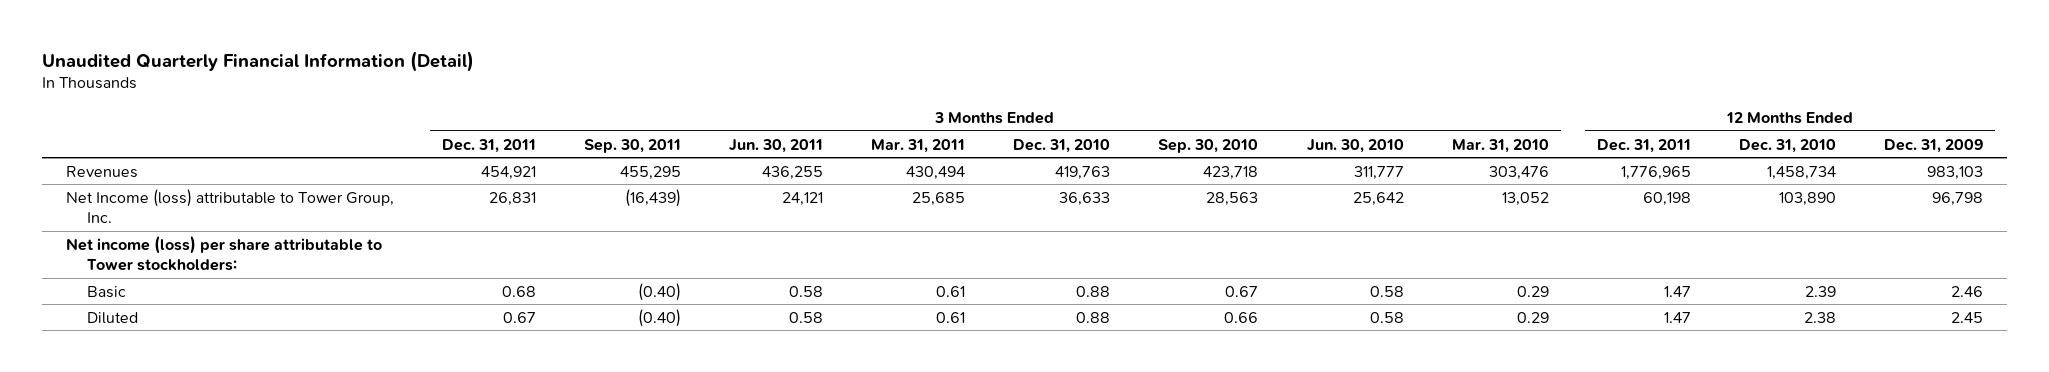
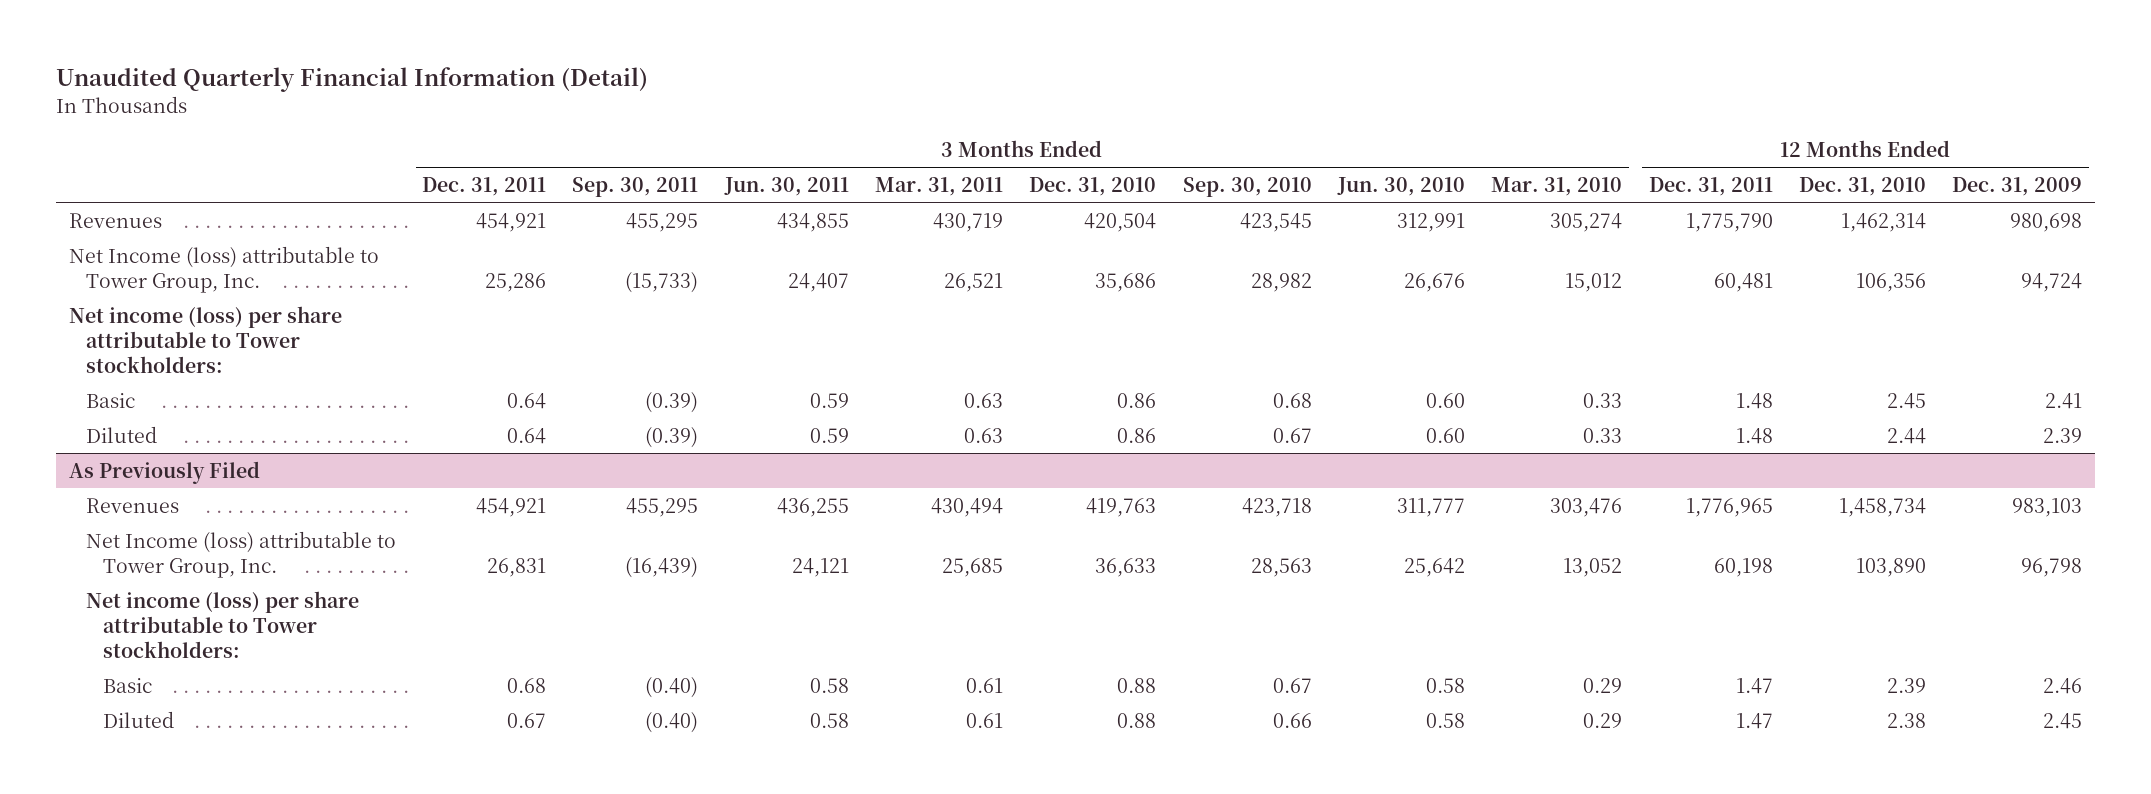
+ Revenues | 454,921 | 455,295 | 434,855 | 430,719 | 420,504 | 423,545 | 312,991 | 305,274 | 1,775,790 | 1,462,314 | 980,698
+ Net Income (loss) attributable to Tower Group, Inc. | 25,286 | (15,733) | 24,407 | 26,521 | 35,686 | 28,982 | 26,676 | 15,012 | 60,481 | 106,356 | 94,724
+ Net income (loss) per share attributable to Tower stockholders:
+ Basic | 0.64 | (0.39) | 0.59 | 0.63 | 0.86 | 0.68 | 0.60 | 0.33 | 1.48 | 2.45 | 2.41
+ Diluted | 0.64 | (0.39) | 0.59 | 0.63 | 0.86 | 0.67 | 0.60 | 0.33 | 1.48 | 2.44 | 2.39
+ As Previously Filed

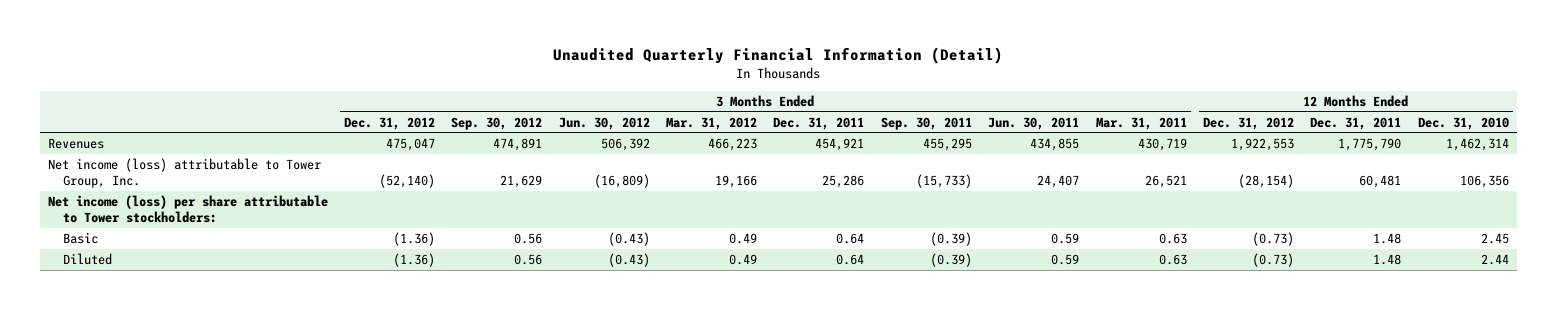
- | 3 Months Ended Dec. 31, 2011 | 3 Months Ended Sep. 30, 2011 | 3 Months Ended Jun. 30, 2011 | 3 Months Ended Mar. 31, 2011 | 3 Months Ended Dec. 31, 2010 | 3 Months Ended Sep. 30, 2010 | 3 Months Ended Jun. 30, 2010 | 3 Months Ended Mar. 31, 2010 | 12 Months Ended Dec. 31, 2011 | 12 Months Ended Dec. 31, 2010 | 12 Months Ended Dec. 31, 2009
+ | 3 Months Ended Dec. 31, 2012 | 3 Months Ended Sep. 30, 2012 | 3 Months Ended Jun. 30, 2012 | 3 Months Ended Mar. 31, 2012 | 3 Months Ended Dec. 31, 2011 | 3 Months Ended Sep. 30, 2011 | 3 Months Ended Jun. 30, 2011 | 3 Months Ended Mar. 31, 2011 | 12 Months Ended Dec. 31, 2012 | 12 Months Ended Dec. 31, 2011 | 12 Months Ended Dec. 31, 2010
- Net Income (loss) attributable to Tower Group, Inc. | 25,286 | (15,733) | 24,407 | 26,521 | 35,686 | 28,982 | 26,676 | 15,012 | 60,481 | 106,356 | 94,724
+ Net income (loss) attributable to Tower Group, Inc. | (52,140) | 21,629 | (16,809) | 19,166 | 25,286 | (15,733) | 24,407 | 26,521 | (28,154) | 60,481 | 106,356
- As Previously Filed
- Revenues | 454,921 | 455,295 | 436,255 | 430,494 | 419,763 | 423,718 | 311,777 | 303,476 | 1,776,965 | 1,458,734 | 983,103
- Net Income (loss) attributable to Tower Group, Inc. | 26,831 | (16,439) | 24,121 | 25,685 | 36,633 | 28,563 | 25,642 | 13,052 | 60,198 | 103,890 | 96,798
- Net income (loss) per share attributable to Tower stockholders:
- Basic | 0.68 | (0.40) | 0.58 | 0.61 | 0.88 | 0.67 | 0.58 | 0.29 | 1.47 | 2.39 | 2.46
- Diluted | 0.67 | (0.40) | 0.58 | 0.61 | 0.88 | 0.66 | 0.58 | 0.29 | 1.47 | 2.38 | 2.45

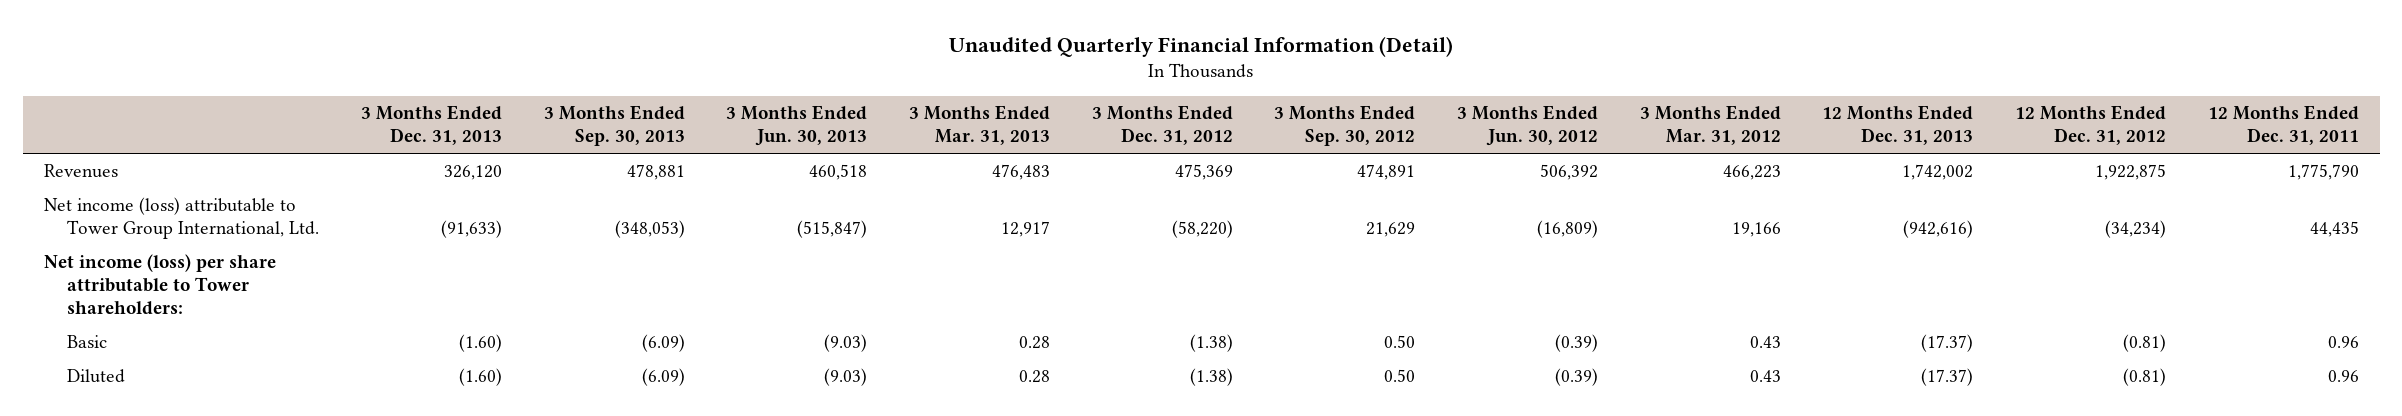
- | 3 Months Ended Dec. 31, 2012 | 3 Months Ended Sep. 30, 2012 | 3 Months Ended Jun. 30, 2012 | 3 Months Ended Mar. 31, 2012 | 3 Months Ended Dec. 31, 2011 | 3 Months Ended Sep. 30, 2011 | 3 Months Ended Jun. 30, 2011 | 3 Months Ended Mar. 31, 2011 | 12 Months Ended Dec. 31, 2012 | 12 Months Ended Dec. 31, 2011 | 12 Months Ended Dec. 31, 2010
+ | 3 Months Ended Dec. 31, 2013 | 3 Months Ended Sep. 30, 2013 | 3 Months Ended Jun. 30, 2013 | 3 Months Ended Mar. 31, 2013 | 3 Months Ended Dec. 31, 2012 | 3 Months Ended Sep. 30, 2012 | 3 Months Ended Jun. 30, 2012 | 3 Months Ended Mar. 31, 2012 | 12 Months Ended Dec. 31, 2013 | 12 Months Ended Dec. 31, 2012 | 12 Months Ended Dec. 31, 2011
- Revenues | 475,047 | 474,891 | 506,392 | 466,223 | 454,921 | 455,295 | 434,855 | 430,719 | 1,922,553 | 1,775,790 | 1,462,314
- Net income (loss) attributable to Tower Group, Inc. | (52,140) | 21,629 | (16,809) | 19,166 | 25,286 | (15,733) | 24,407 | 26,521 | (28,154) | 60,481 | 106,356
- Net income (loss) per share attributable to Tower stockholders:
- Basic | (1.36) | 0.56 | (0.43) | 0.49 | 0.64 | (0.39) | 0.59 | 0.63 | (0.73) | 1.48 | 2.45
- Diluted | (1.36) | 0.56 | (0.43) | 0.49 | 0.64 | (0.39) | 0.59 | 0.63 | (0.73) | 1.48 | 2.44
+ Revenues | 326,120 | 478,881 | 460,518 | 476,483 | 475,369 | 474,891 | 506,392 | 466,223 | 1,742,002 | 1,922,875 | 1,775,790
+ Net income (loss) attributable to Tower Group International, Ltd. | (91,633) | (348,053) | (515,847) | 12,917 | (58,220) | 21,629 | (16,809) | 19,166 | (942,616) | (34,234) | 44,435
+ Net income (loss) per share attributable to Tower shareholders:
+ Basic | (1.60) | (6.09) | (9.03) | 0.28 | (1.38) | 0.50 | (0.39) | 0.43 | (17.37) | (0.81) | 0.96
+ Diluted | (1.60) | (6.09) | (9.03) | 0.28 | (1.38) | 0.50 | (0.39) | 0.43 | (17.37) | (0.81) | 0.96

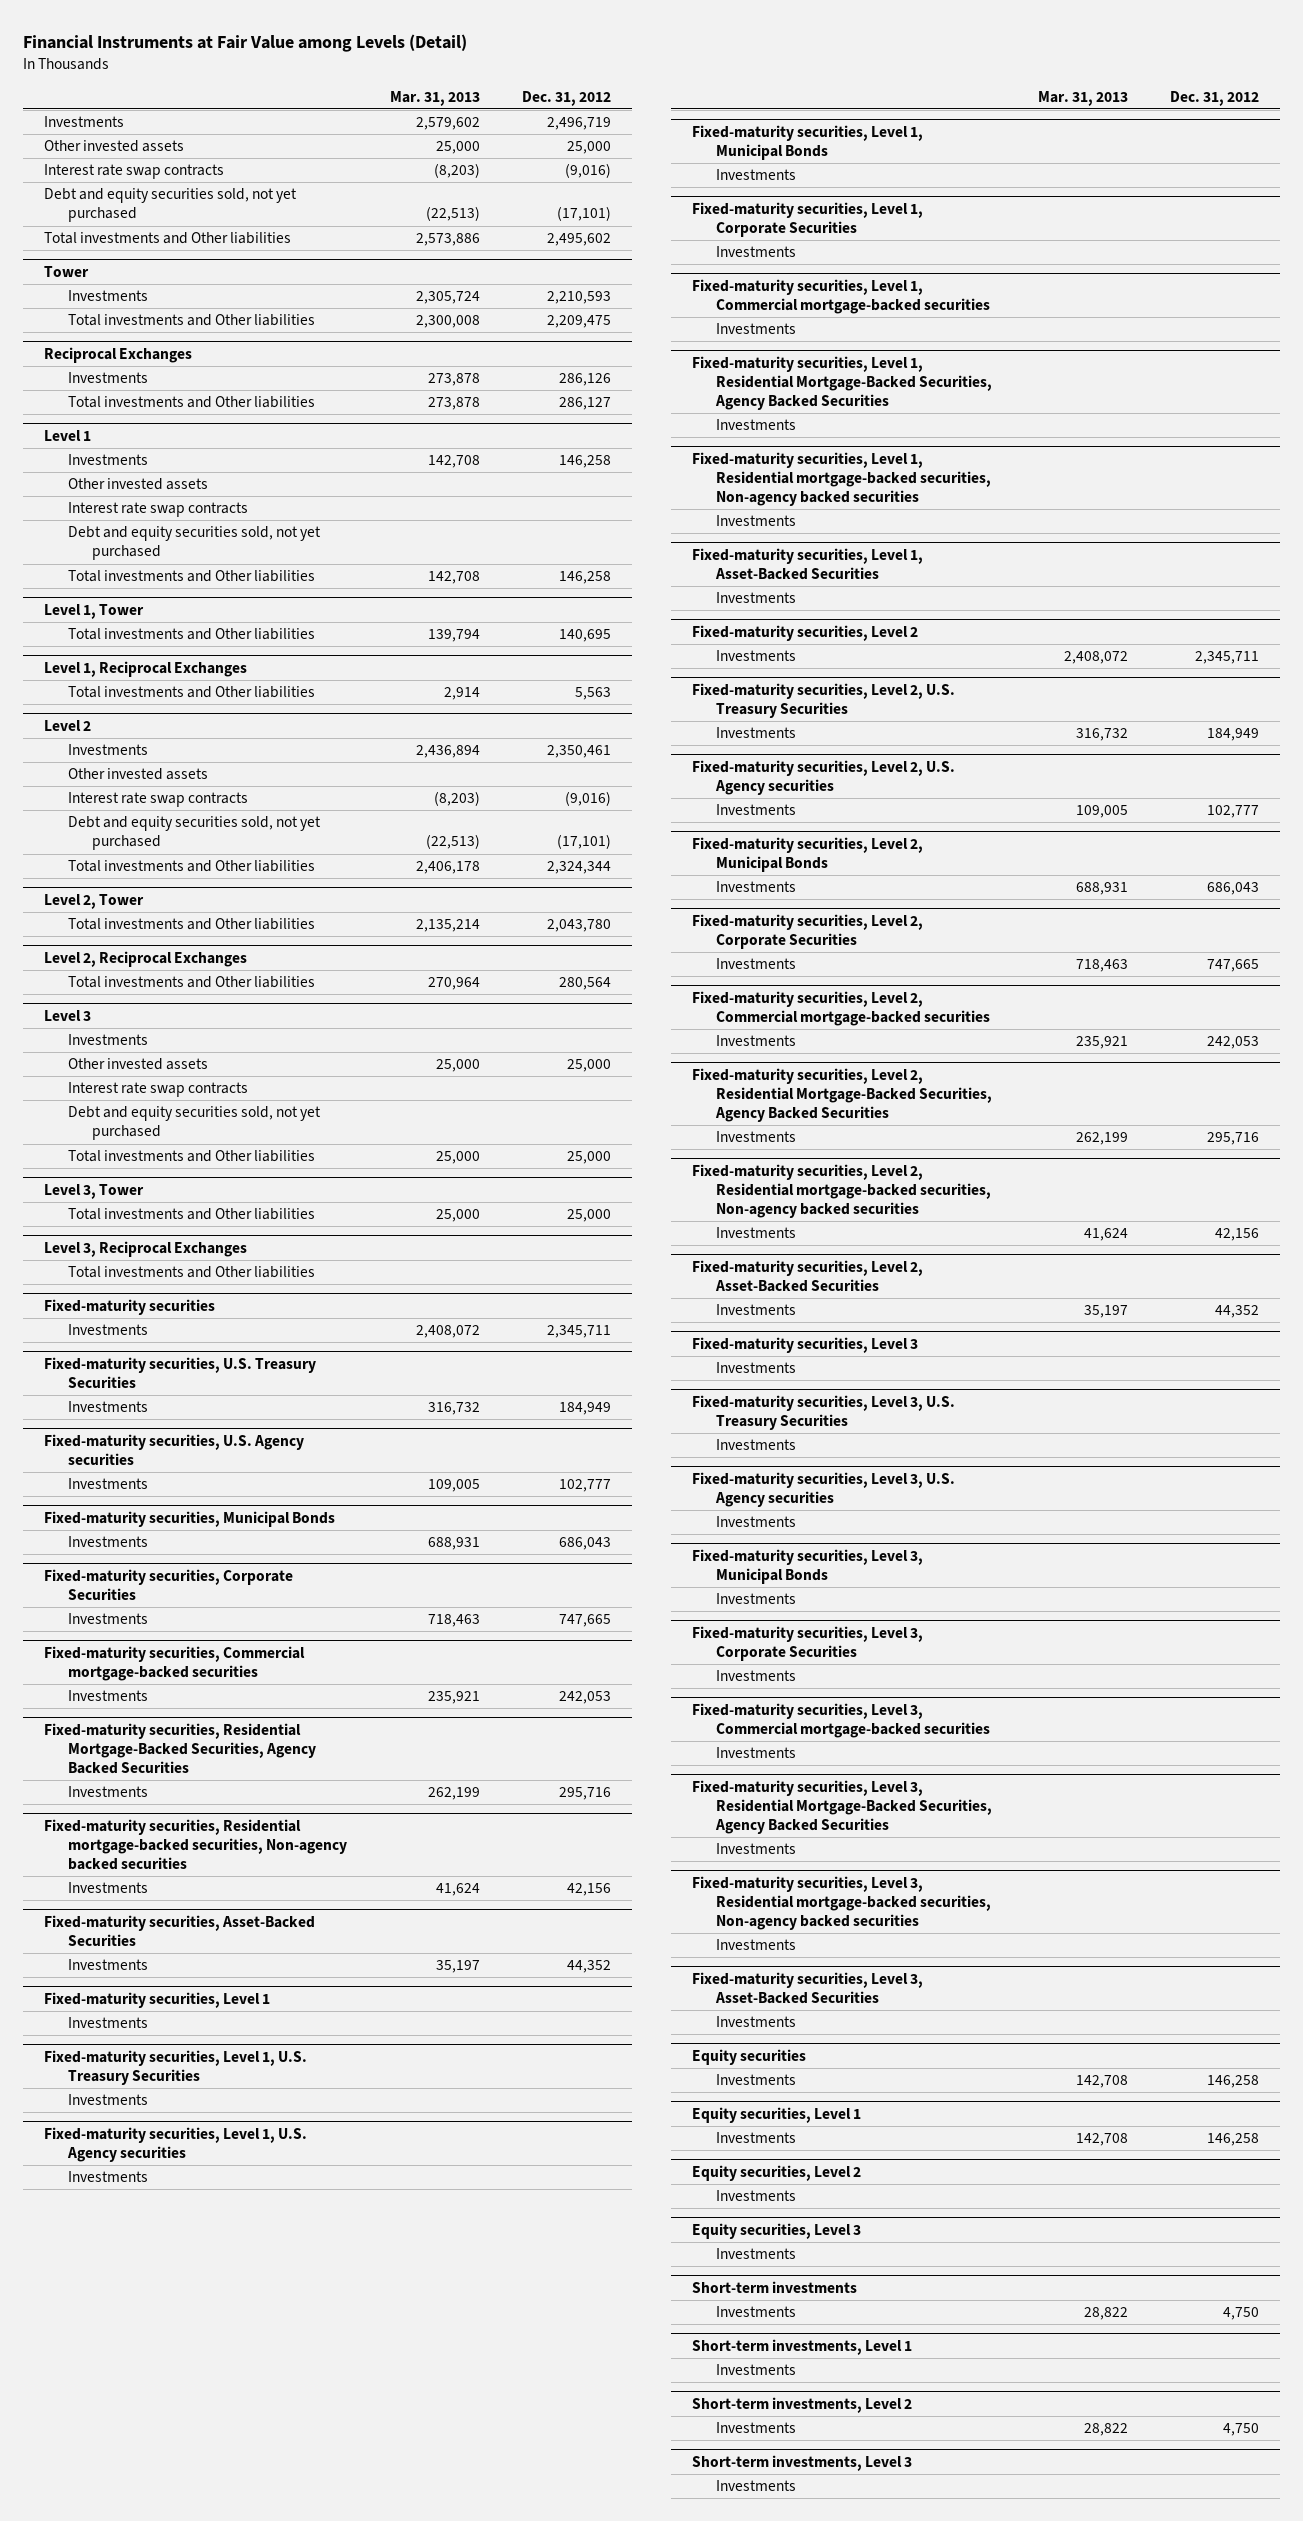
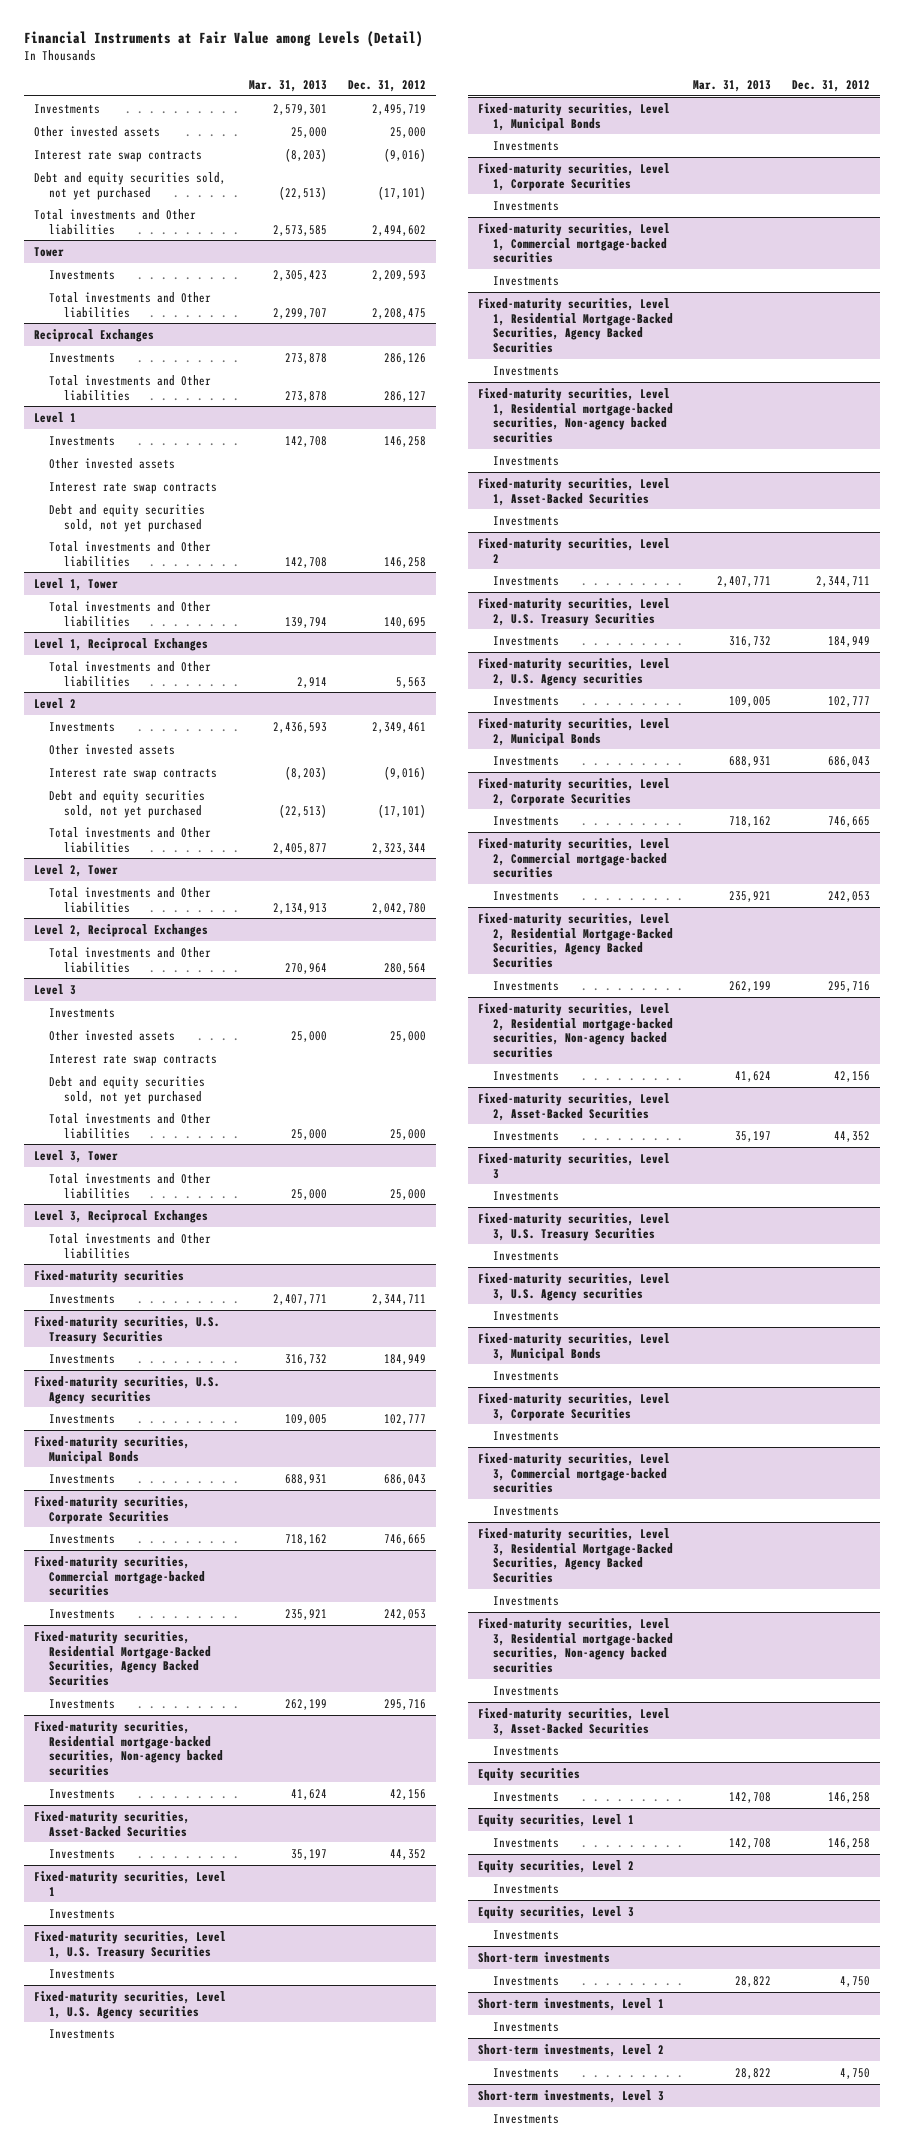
- Investments | 2,579,602 | 2,496,719
+ Investments | 2,579,301 | 2,495,719
- Total investments and Other liabilities | 2,573,886 | 2,495,602
+ Total investments and Other liabilities | 2,573,585 | 2,494,602
@ Tower
- Investments | 2,305,724 | 2,210,593
- Total investments and Other liabilities | 2,300,008 | 2,209,475
+ Investments | 2,305,423 | 2,209,593
+ Total investments and Other liabilities | 2,299,707 | 2,208,475
@ Level 2
- Investments | 2,436,894 | 2,350,461
+ Investments | 2,436,593 | 2,349,461
- Total investments and Other liabilities | 2,406,178 | 2,324,344
+ Total investments and Other liabilities | 2,405,877 | 2,323,344
@ Level 2, Tower
- Total investments and Other liabilities | 2,135,214 | 2,043,780
+ Total investments and Other liabilities | 2,134,913 | 2,042,780
@ Fixed-maturity securities
- Investments | 2,408,072 | 2,345,711
+ Investments | 2,407,771 | 2,344,711
@ Fixed-maturity securities, Corporate Securities
- Investments | 718,463 | 747,665
+ Investments | 718,162 | 746,665
@ Fixed-maturity securities, Level 2
- Investments | 2,408,072 | 2,345,711
+ Investments | 2,407,771 | 2,344,711
@ Fixed-maturity securities, Level 2, Corporate Securities
- Investments | 718,463 | 747,665
+ Investments | 718,162 | 746,665

